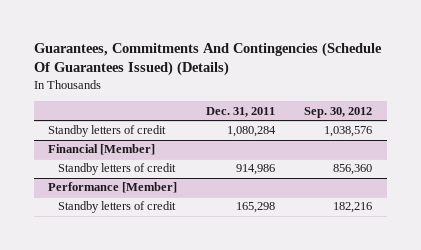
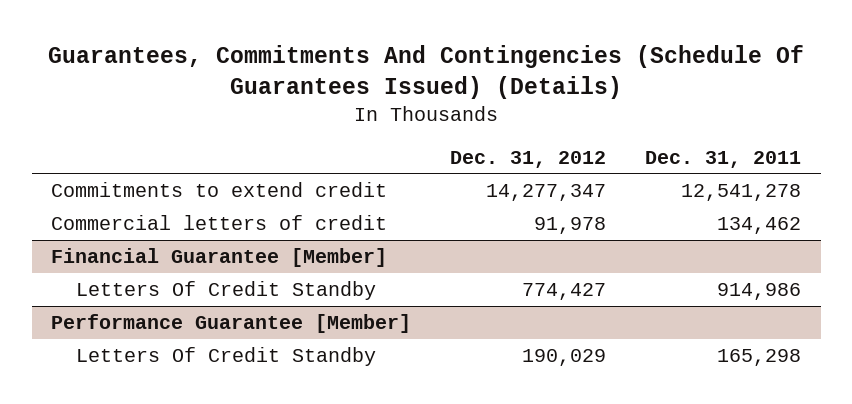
- | Dec. 31, 2011 | Sep. 30, 2012
+ | Dec. 31, 2012 | Dec. 31, 2011
- Standby letters of credit | 1,080,284 | 1,038,576
- Financial [Member]
- Standby letters of credit | 914,986 | 856,360
- Performance [Member]
- Standby letters of credit | 165,298 | 182,216
+ Commitments to extend credit | 14,277,347 | 12,541,278
+ Commercial letters of credit | 91,978 | 134,462
+ Financial Guarantee [Member]
+ Letters Of Credit Standby | 774,427 | 914,986
+ Performance Guarantee [Member]
+ Letters Of Credit Standby | 190,029 | 165,298

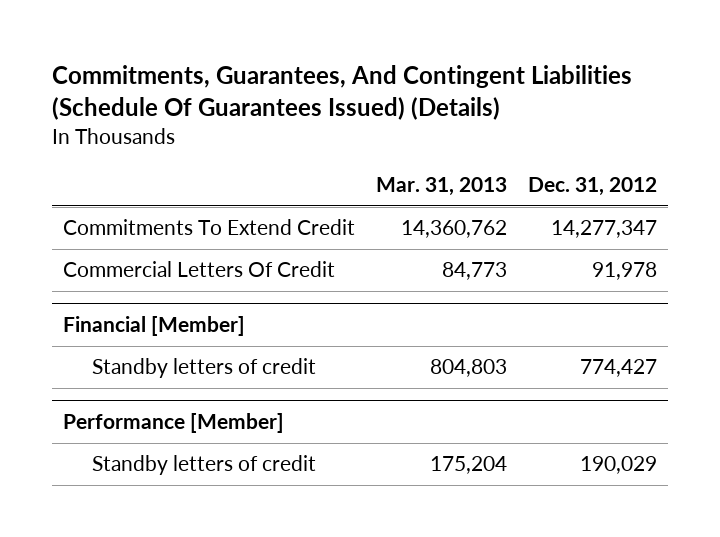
- Guarantees, Commitments And Contingencies (Schedule Of Guarantees Issued) (Details)
+ Commitments, Guarantees, And Contingent Liabilities (Schedule Of Guarantees Issued) (Details)
- | Dec. 31, 2012 | Dec. 31, 2011
+ | Mar. 31, 2013 | Dec. 31, 2012
- Commitments to extend credit | 14,277,347 | 12,541,278
- Commercial letters of credit | 91,978 | 134,462
- Financial Guarantee [Member]
- Letters Of Credit Standby | 774,427 | 914,986
- Performance Guarantee [Member]
- Letters Of Credit Standby | 190,029 | 165,298
+ Commitments To Extend Credit | 14,360,762 | 14,277,347
+ Commercial Letters Of Credit | 84,773 | 91,978
+ Financial [Member]
+ Standby letters of credit | 804,803 | 774,427
+ Performance [Member]
+ Standby letters of credit | 175,204 | 190,029

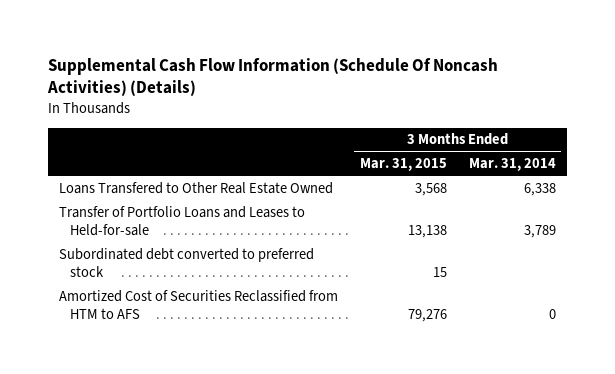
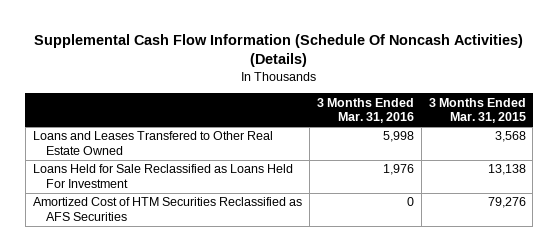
- | 3 Months Ended Mar. 31, 2015 | 3 Months Ended Mar. 31, 2014
+ | 3 Months Ended Mar. 31, 2016 | 3 Months Ended Mar. 31, 2015
- Loans Transfered to Other Real Estate Owned | 3,568 | 6,338
- Transfer of Portfolio Loans and Leases to Held-for-sale | 13,138 | 3,789
- Subordinated debt converted to preferred stock | 15 |
- Amortized Cost of Securities Reclassified from HTM to AFS | 79,276 | 0
+ Loans and Leases Transfered to Other Real Estate Owned | 5,998 | 3,568
+ Loans Held for Sale Reclassified as Loans Held For Investment | 1,976 | 13,138
+ Amortized Cost of HTM Securities Reclassified as AFS Securities | 0 | 79,276

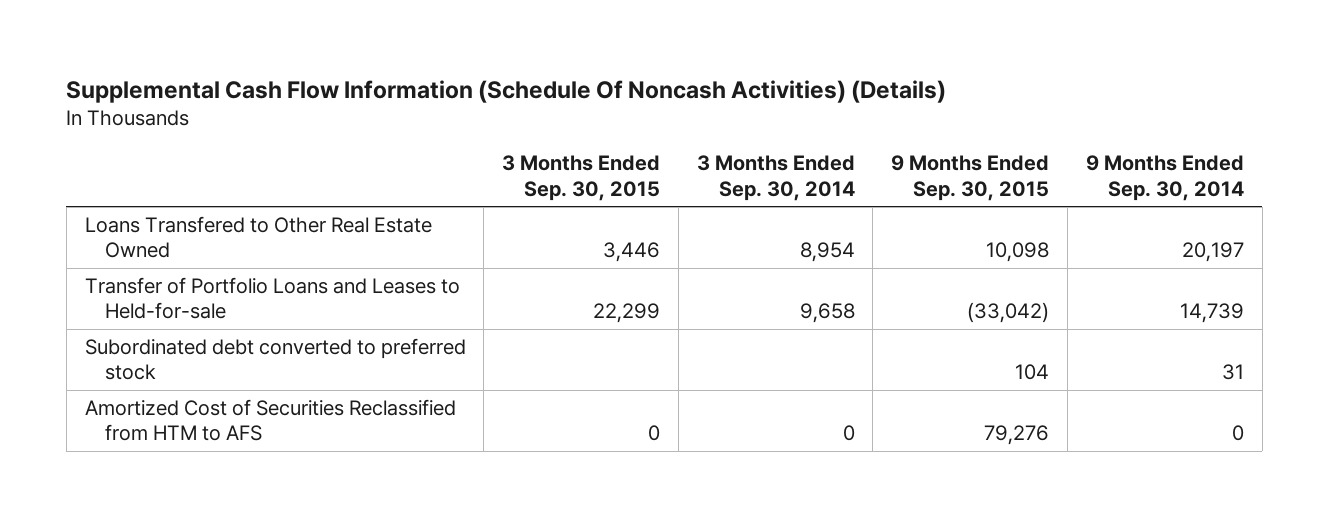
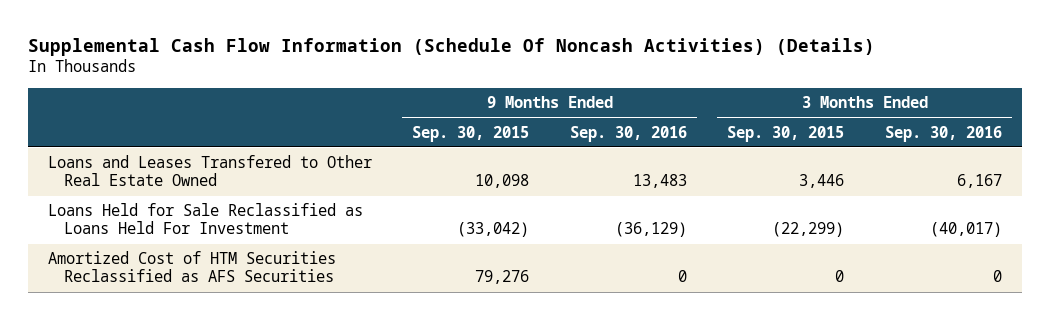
- | 3 Months Ended Sep. 30, 2015 | 3 Months Ended Sep. 30, 2014 | 9 Months Ended Sep. 30, 2015 | 9 Months Ended Sep. 30, 2014
+ | 9 Months Ended Sep. 30, 2015 | 9 Months Ended Sep. 30, 2016 | 3 Months Ended Sep. 30, 2015 | 3 Months Ended Sep. 30, 2016
- Loans Transfered to Other Real Estate Owned | 3,446 | 8,954 | 10,098 | 20,197
- Transfer of Portfolio Loans and Leases to Held-for-sale | 22,299 | 9,658 | (33,042) | 14,739
- Subordinated debt converted to preferred stock | | | 104 | 31
- Amortized Cost of Securities Reclassified from HTM to AFS | 0 | 0 | 79,276 | 0
+ Loans and Leases Transfered to Other Real Estate Owned | 10,098 | 13,483 | 3,446 | 6,167
+ Loans Held for Sale Reclassified as Loans Held For Investment | (33,042) | (36,129) | (22,299) | (40,017)
+ Amortized Cost of HTM Securities Reclassified as AFS Securities | 79,276 | 0 | 0 | 0

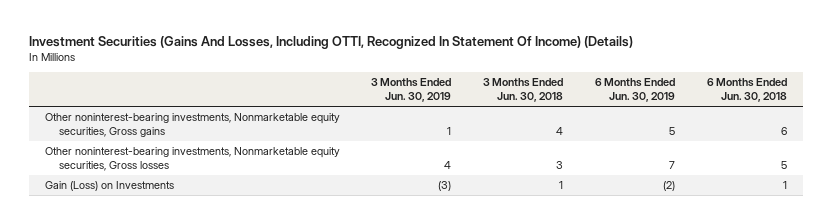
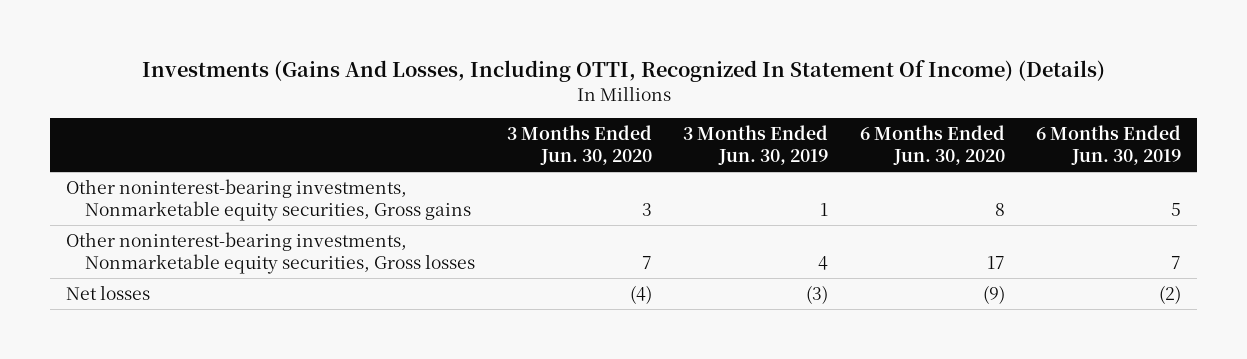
- Investment Securities (Gains And Losses, Including OTTI, Recognized In Statement Of Income) (Details)
+ Investments (Gains And Losses, Including OTTI, Recognized In Statement Of Income) (Details)
- | 3 Months Ended Jun. 30, 2019 | 3 Months Ended Jun. 30, 2018 | 6 Months Ended Jun. 30, 2019 | 6 Months Ended Jun. 30, 2018
+ | 3 Months Ended Jun. 30, 2020 | 3 Months Ended Jun. 30, 2019 | 6 Months Ended Jun. 30, 2020 | 6 Months Ended Jun. 30, 2019
- Gain (Loss) on Investments | (3) | 1 | (2) | 1
+ Net losses | (4) | (3) | (9) | (2)

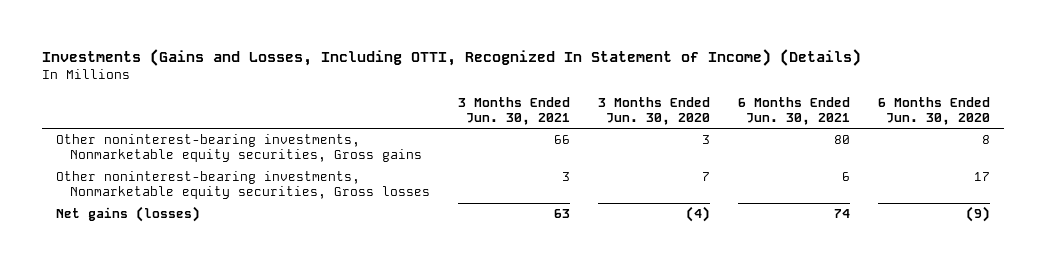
- Investments (Gains And Losses, Including OTTI, Recognized In Statement Of Income) (Details)
+ Investments (Gains and Losses, Including OTTI, Recognized In Statement of Income) (Details)
- | 3 Months Ended Jun. 30, 2020 | 3 Months Ended Jun. 30, 2019 | 6 Months Ended Jun. 30, 2020 | 6 Months Ended Jun. 30, 2019
+ | 3 Months Ended Jun. 30, 2021 | 3 Months Ended Jun. 30, 2020 | 6 Months Ended Jun. 30, 2021 | 6 Months Ended Jun. 30, 2020
- Net losses | (4) | (3) | (9) | (2)
+ Net gains (losses) | 63 | (4) | 74 | (9)

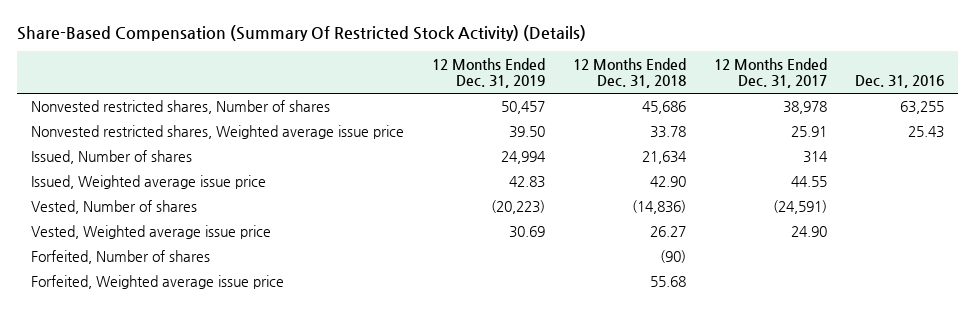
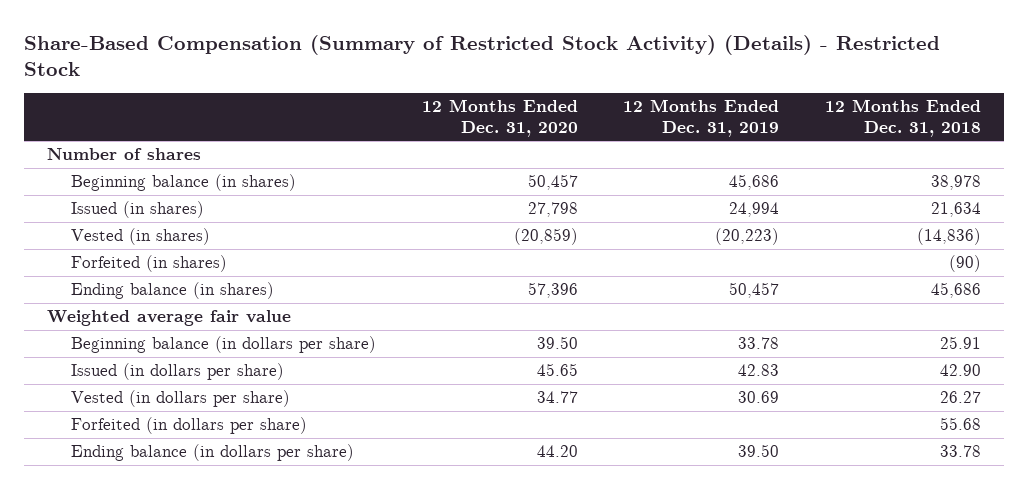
- Share-Based Compensation (Summary Of Restricted Stock Activity) (Details)
+ Share-Based Compensation (Summary of Restricted Stock Activity) (Details) - Restricted Stock
- | 12 Months Ended Dec. 31, 2019 | 12 Months Ended Dec. 31, 2018 | 12 Months Ended Dec. 31, 2017 | Dec. 31, 2016
+ | 12 Months Ended Dec. 31, 2020 | 12 Months Ended Dec. 31, 2019 | 12 Months Ended Dec. 31, 2018
- Nonvested restricted shares, Number of shares | 50,457 | 45,686 | 38,978 | 63,255
- Nonvested restricted shares, Weighted average issue price | 39.50 | 33.78 | 25.91 | 25.43
- Issued, Number of shares | 24,994 | 21,634 | 314 |
- Issued, Weighted average issue price | 42.83 | 42.90 | 44.55 |
- Vested, Number of shares | (20,223) | (14,836) | (24,591) |
- Vested, Weighted average issue price | 30.69 | 26.27 | 24.90 |
- Forfeited, Number of shares | | (90) | |
- Forfeited, Weighted average issue price | | 55.68 | |
+ Number of shares
+ Beginning balance (in shares) | 50,457 | 45,686 | 38,978
+ Issued (in shares) | 27,798 | 24,994 | 21,634
+ Vested (in shares) | (20,859) | (20,223) | (14,836)
+ Forfeited (in shares) | | | (90)
+ Ending balance (in shares) | 57,396 | 50,457 | 45,686
+ Weighted average fair value
+ Beginning balance (in dollars per share) | 39.50 | 33.78 | 25.91
+ Issued (in dollars per share) | 45.65 | 42.83 | 42.90
+ Vested (in dollars per share) | 34.77 | 30.69 | 26.27
+ Forfeited (in dollars per share) | | | 55.68
+ Ending balance (in dollars per share) | 44.20 | 39.50 | 33.78

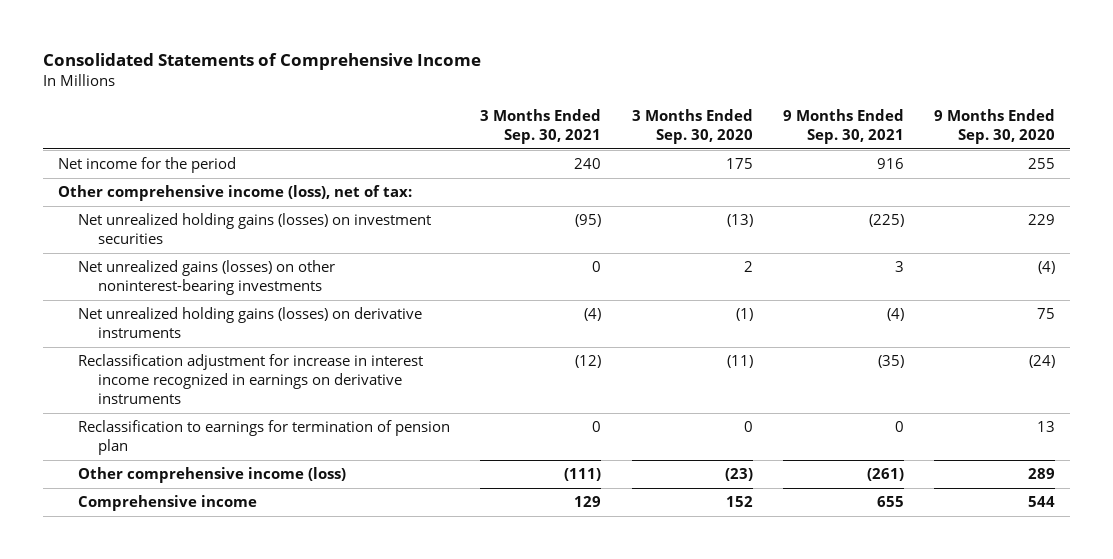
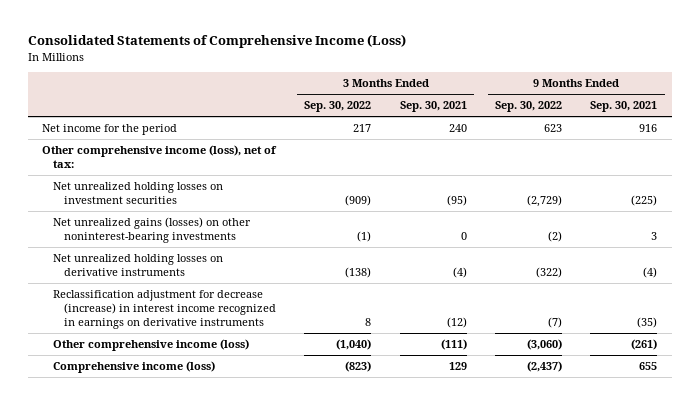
- Consolidated Statements of Comprehensive Income
+ Consolidated Statements of Comprehensive Income (Loss)
- | 3 Months Ended Sep. 30, 2021 | 3 Months Ended Sep. 30, 2020 | 9 Months Ended Sep. 30, 2021 | 9 Months Ended Sep. 30, 2020
+ | 3 Months Ended Sep. 30, 2022 | 3 Months Ended Sep. 30, 2021 | 9 Months Ended Sep. 30, 2022 | 9 Months Ended Sep. 30, 2021
- Net unrealized holding gains (losses) on investment securities | (95) | (13) | (225) | 229
+ Net unrealized holding losses on investment securities | (909) | (95) | (2,729) | (225)
- Net unrealized holding gains (losses) on derivative instruments | (4) | (1) | (4) | 75
- Reclassification adjustment for increase in interest income recognized in earnings on derivative instruments | (12) | (11) | (35) | (24)
- Reclassification to earnings for termination of pension plan | 0 | 0 | 0 | 13
+ Net unrealized holding losses on derivative instruments | (138) | (4) | (322) | (4)
+ Reclassification adjustment for decrease (increase) in interest income recognized in earnings on derivative instruments | 8 | (12) | (7) | (35)
- Comprehensive income | 129 | 152 | 655 | 544
+ Comprehensive income (loss) | (823) | 129 | (2,437) | 655

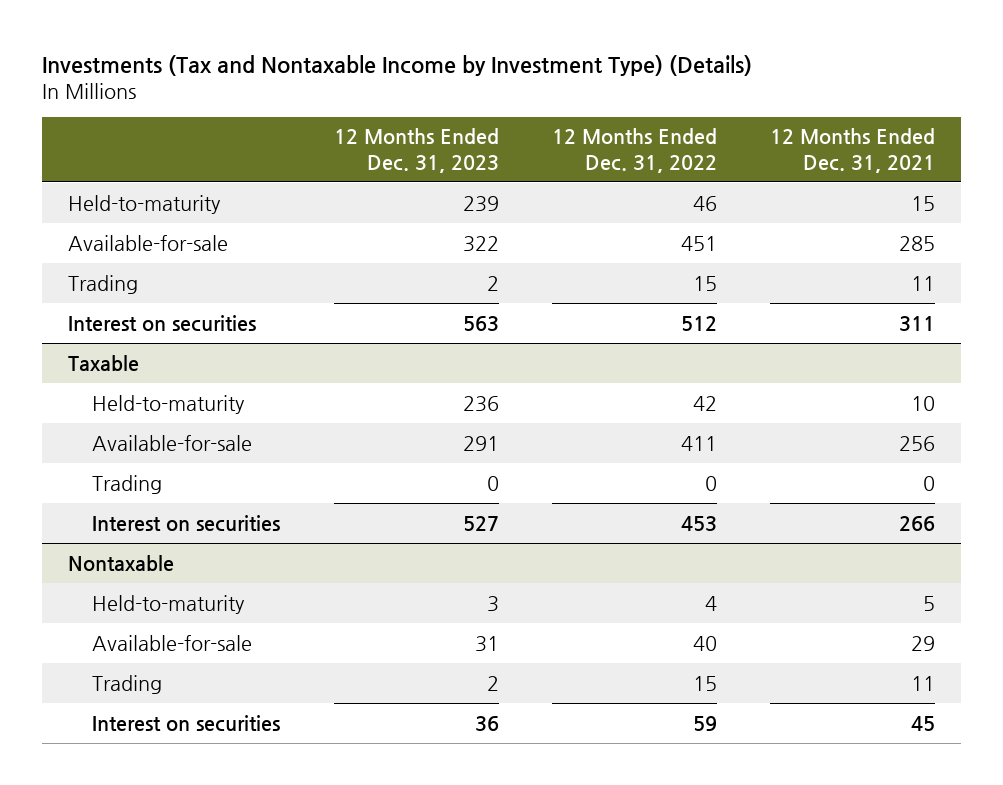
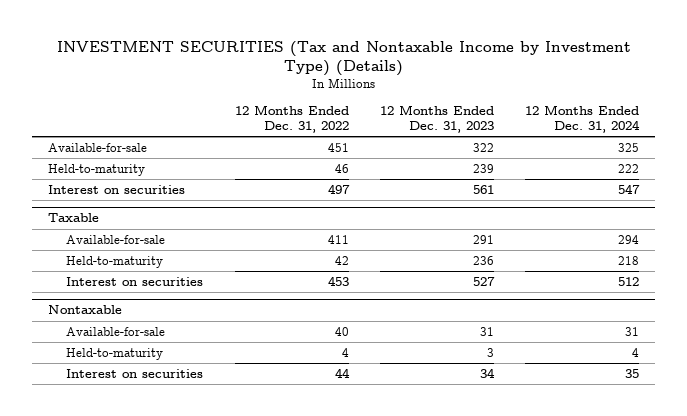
- Investments (Tax and Nontaxable Income by Investment Type) (Details)
+ INVESTMENT SECURITIES (Tax and Nontaxable Income by Investment Type) (Details)
- | 12 Months Ended Dec. 31, 2023 | 12 Months Ended Dec. 31, 2022 | 12 Months Ended Dec. 31, 2021
+ | 12 Months Ended Dec. 31, 2022 | 12 Months Ended Dec. 31, 2023 | 12 Months Ended Dec. 31, 2024
- Trading | 2 | 15 | 11
- Interest on securities | 563 | 512 | 311
moved down: Held-to-maturity | 46 | 239 | 222
+ Interest on securities | 497 | 561 | 547
@ Taxable
- Trading | 0 | 0 | 0
moved down: Held-to-maturity | 42 | 236 | 218
@ Nontaxable
- Trading | 2 | 15 | 11
- Interest on securities | 36 | 59 | 45
moved down: Held-to-maturity | 4 | 3 | 4
+ Interest on securities | 44 | 34 | 35

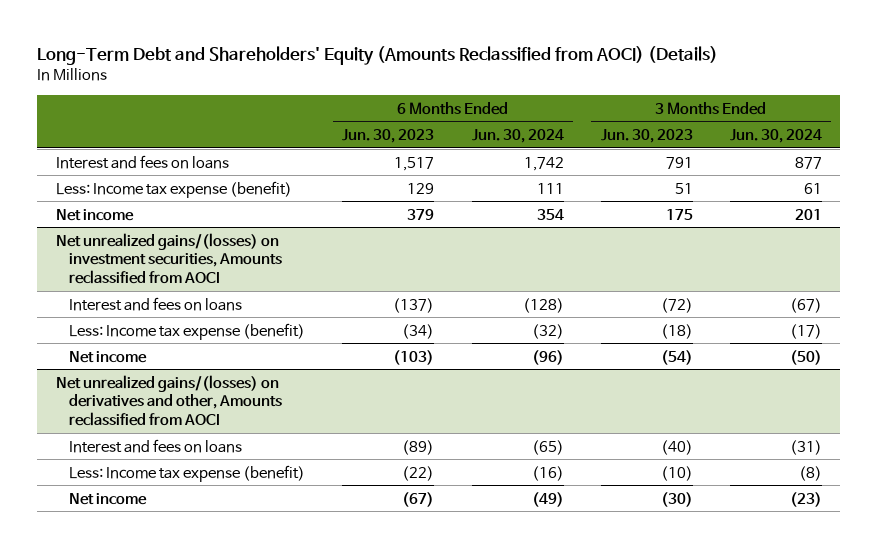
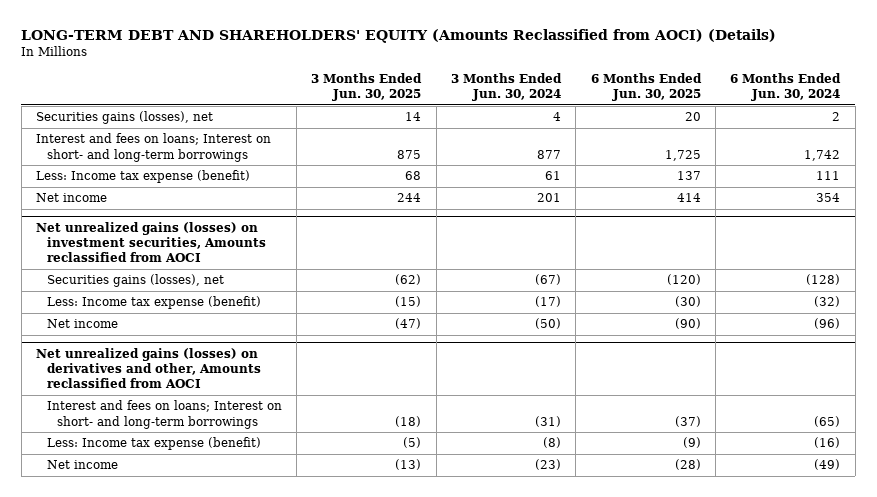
- Long-Term Debt and Shareholders' Equity (Amounts Reclassified from AOCI) (Details)
+ LONG-TERM DEBT AND SHAREHOLDERS' EQUITY (Amounts Reclassified from AOCI) (Details)
- | 6 Months Ended Jun. 30, 2023 | 6 Months Ended Jun. 30, 2024 | 3 Months Ended Jun. 30, 2023 | 3 Months Ended Jun. 30, 2024
+ | 3 Months Ended Jun. 30, 2025 | 3 Months Ended Jun. 30, 2024 | 6 Months Ended Jun. 30, 2025 | 6 Months Ended Jun. 30, 2024
- Interest and fees on loans | 1,517 | 1,742 | 791 | 877
+ Securities gains (losses), net | 14 | 4 | 20 | 2
+ Interest and fees on loans; Interest on short- and long-term borrowings | 875 | 877 | 1,725 | 1,742
- Net unrealized gains/(losses) on investment securities, Amounts reclassified from AOCI
- Interest and fees on loans | (137) | (128) | (72) | (67)
+ Net unrealized gains (losses) on investment securities, Amounts reclassified from AOCI
+ Securities gains (losses), net | (62) | (67) | (120) | (128)
- Net unrealized gains/(losses) on derivatives and other, Amounts reclassified from AOCI
- Interest and fees on loans | (89) | (65) | (40) | (31)
+ Net unrealized gains (losses) on derivatives and other, Amounts reclassified from AOCI
+ Interest and fees on loans; Interest on short- and long-term borrowings | (18) | (31) | (37) | (65)

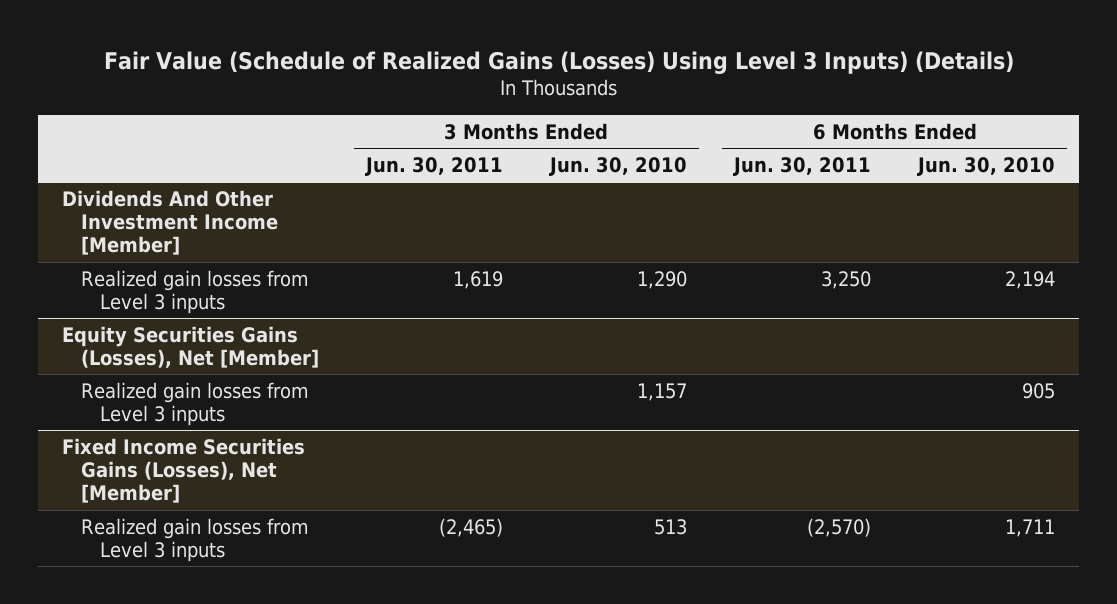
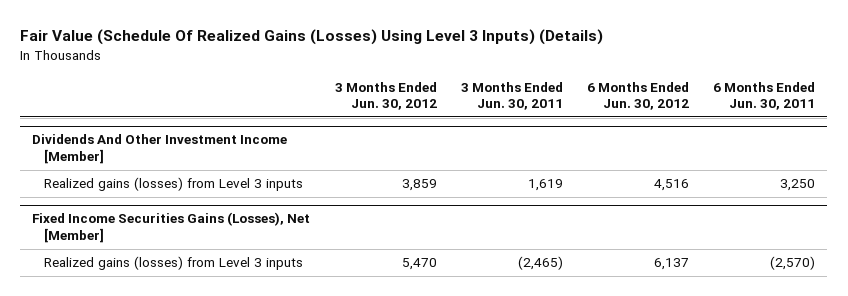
- Fair Value (Schedule of Realized Gains (Losses) Using Level 3 Inputs) (Details)
+ Fair Value (Schedule Of Realized Gains (Losses) Using Level 3 Inputs) (Details)
- | 3 Months Ended Jun. 30, 2011 | 3 Months Ended Jun. 30, 2010 | 6 Months Ended Jun. 30, 2011 | 6 Months Ended Jun. 30, 2010
+ | 3 Months Ended Jun. 30, 2012 | 3 Months Ended Jun. 30, 2011 | 6 Months Ended Jun. 30, 2012 | 6 Months Ended Jun. 30, 2011
@ Dividends And Other Investment Income [Member]
- Realized gain losses from Level 3 inputs | 1,619 | 1,290 | 3,250 | 2,194
- Equity Securities Gains (Losses), Net [Member]
- Realized gain losses from Level 3 inputs | | 1,157 | | 905
@ Dividends And Other Investment Income [Member]
+ Realized gains (losses) from Level 3 inputs | 3,859 | 1,619 | 4,516 | 3,250
@ Fixed Income Securities Gains (Losses), Net [Member]
- Realized gain losses from Level 3 inputs | (2,465) | 513 | (2,570) | 1,711
+ Realized gains (losses) from Level 3 inputs | 5,470 | (2,465) | 6,137 | (2,570)

